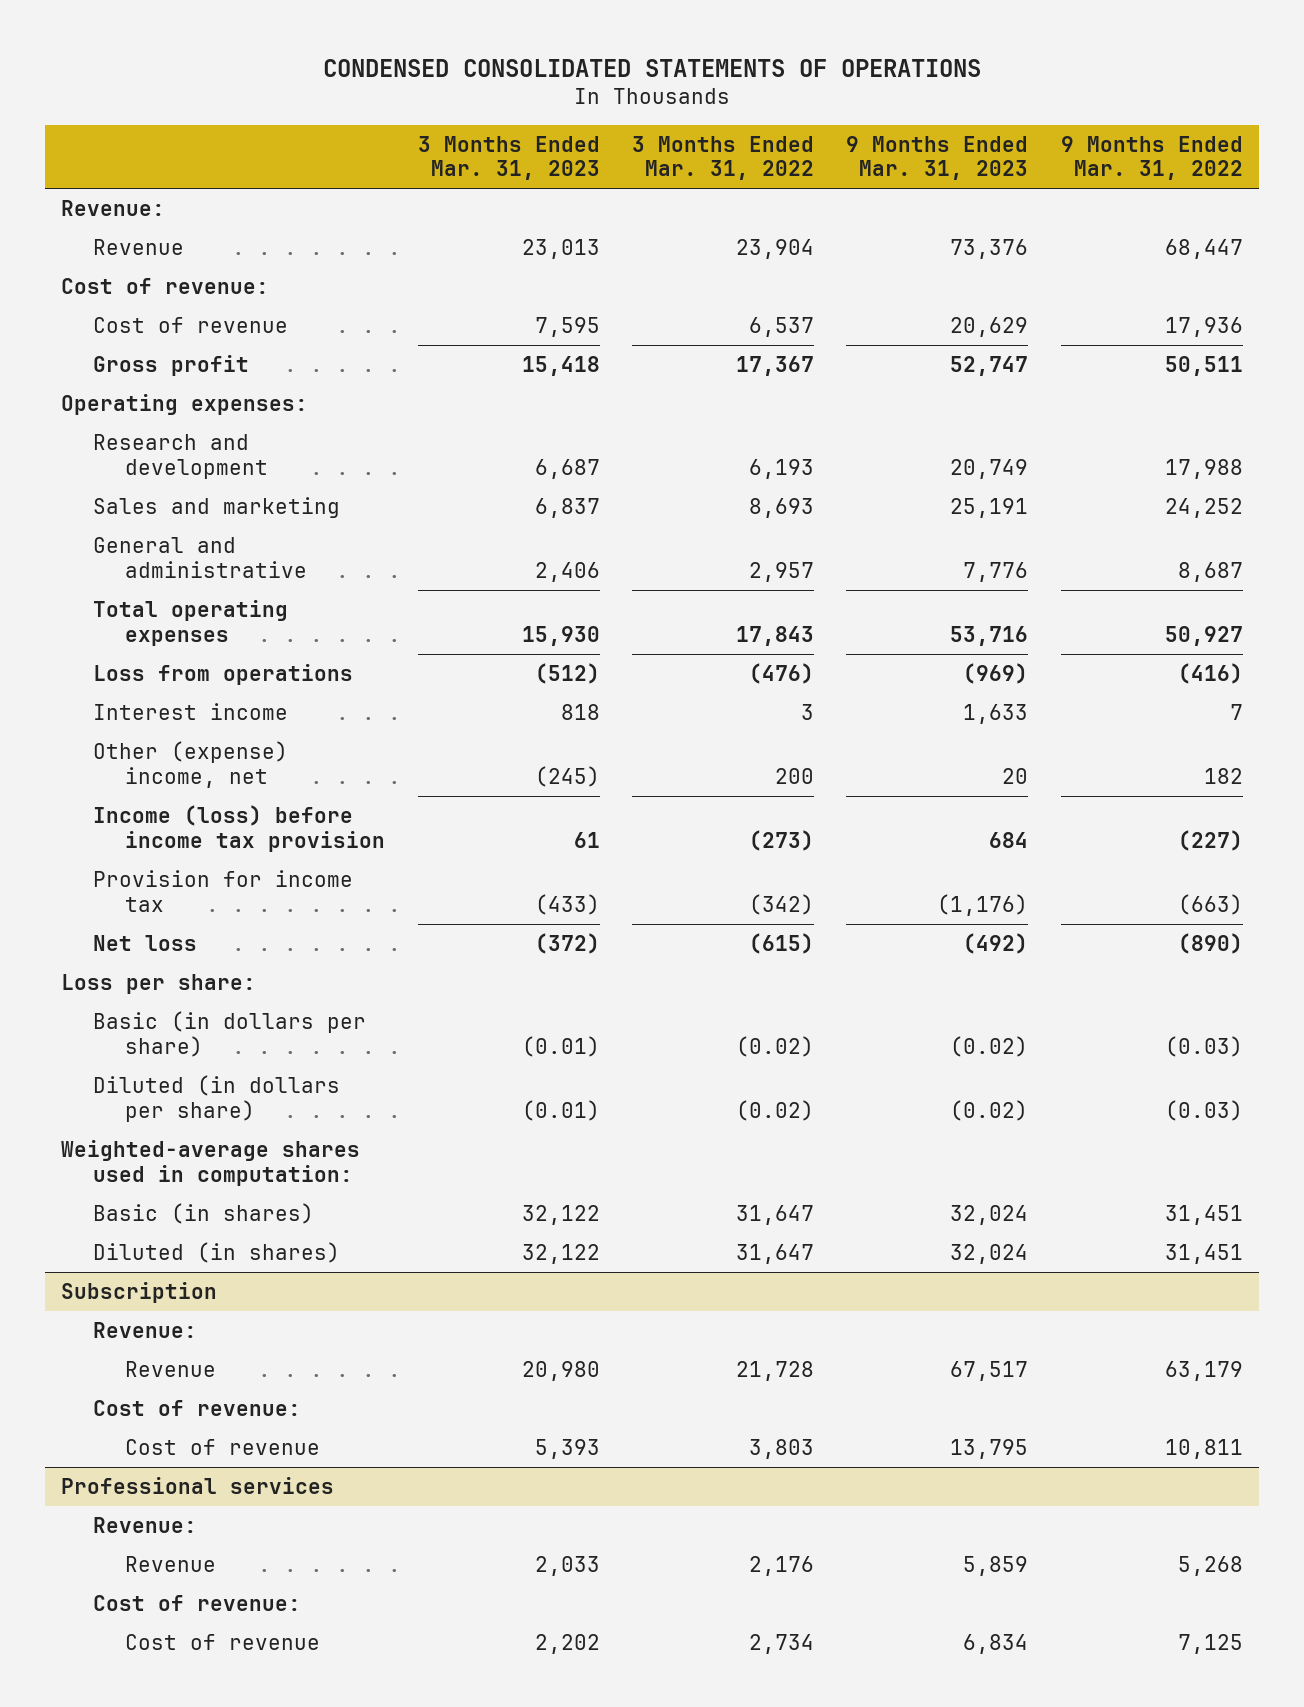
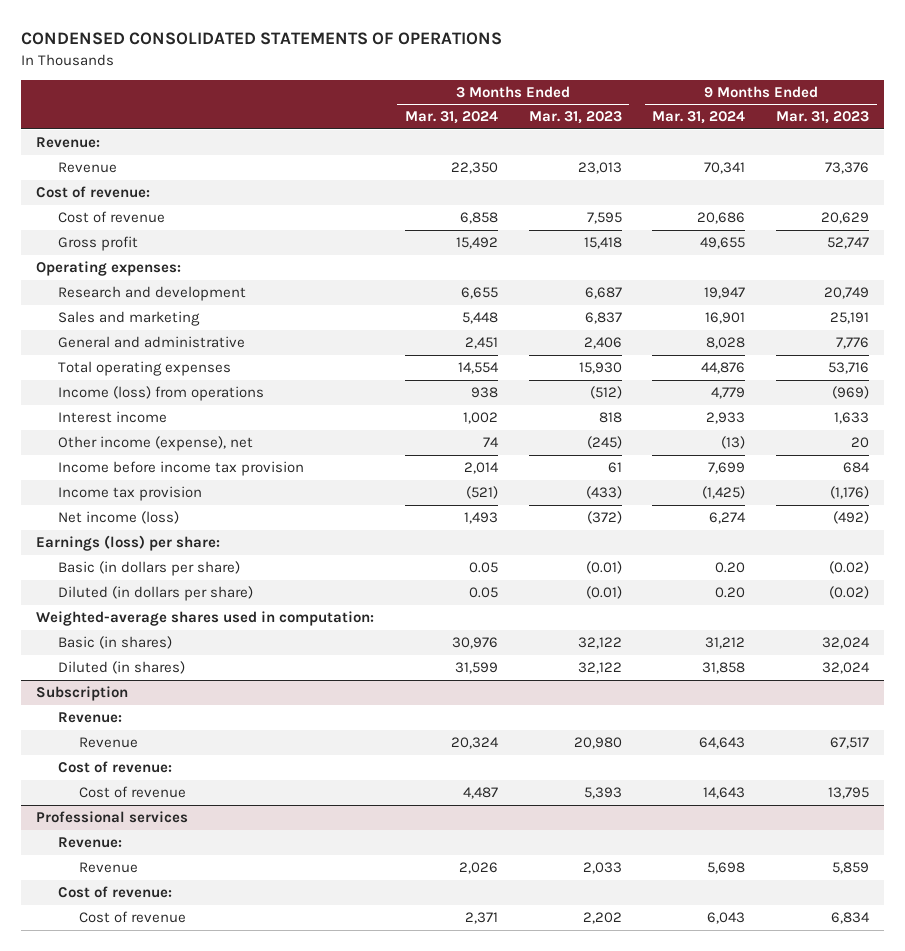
- | 3 Months Ended Mar. 31, 2023 | 3 Months Ended Mar. 31, 2022 | 9 Months Ended Mar. 31, 2023 | 9 Months Ended Mar. 31, 2022
+ | 3 Months Ended Mar. 31, 2024 | 3 Months Ended Mar. 31, 2023 | 9 Months Ended Mar. 31, 2024 | 9 Months Ended Mar. 31, 2023
- Loss from operations | (512) | (476) | (969) | (416)
+ Income (loss) from operations | 938 | (512) | 4,779 | (969)
- Other (expense) income, net | (245) | 200 | 20 | 182
- Income (loss) before income tax provision | 61 | (273) | 684 | (227)
- Provision for income tax | (433) | (342) | (1,176) | (663)
- Net loss | (372) | (615) | (492) | (890)
- Loss per share:
+ Other income (expense), net | 74 | (245) | (13) | 20
+ Income before income tax provision | 2,014 | 61 | 7,699 | 684
+ Income tax provision | (521) | (433) | (1,425) | (1,176)
+ Net income (loss) | 1,493 | (372) | 6,274 | (492)
+ Earnings (loss) per share:

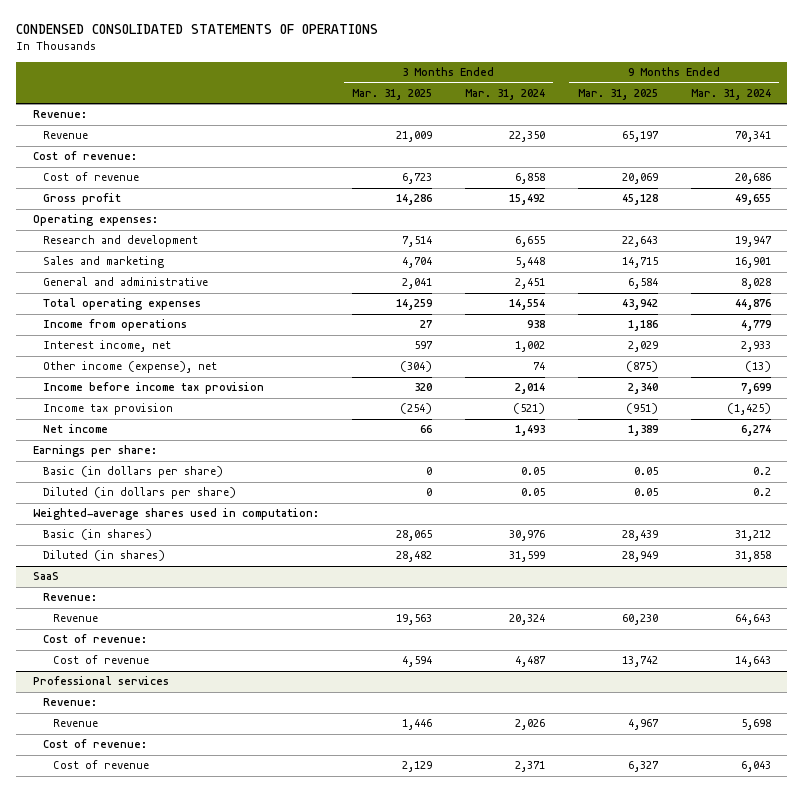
- | 3 Months Ended Mar. 31, 2024 | 3 Months Ended Mar. 31, 2023 | 9 Months Ended Mar. 31, 2024 | 9 Months Ended Mar. 31, 2023
+ | 3 Months Ended Mar. 31, 2025 | 3 Months Ended Mar. 31, 2024 | 9 Months Ended Mar. 31, 2025 | 9 Months Ended Mar. 31, 2024
- Income (loss) from operations | 938 | (512) | 4,779 | (969)
- Interest income | 1,002 | 818 | 2,933 | 1,633
+ Income from operations | 27 | 938 | 1,186 | 4,779
+ Interest income, net | 597 | 1,002 | 2,029 | 2,933
- Net income (loss) | 1,493 | (372) | 6,274 | (492)
- Earnings (loss) per share:
- Basic (in dollars per share) | 0.05 | (0.01) | 0.20 | (0.02)
- Diluted (in dollars per share) | 0.05 | (0.01) | 0.20 | (0.02)
+ Net income | 66 | 1,493 | 1,389 | 6,274
+ Earnings per share:
+ Basic (in dollars per share) | 0 | 0.05 | 0.05 | 0.2
+ Diluted (in dollars per share) | 0 | 0.05 | 0.05 | 0.2
- Subscription
+ SaaS

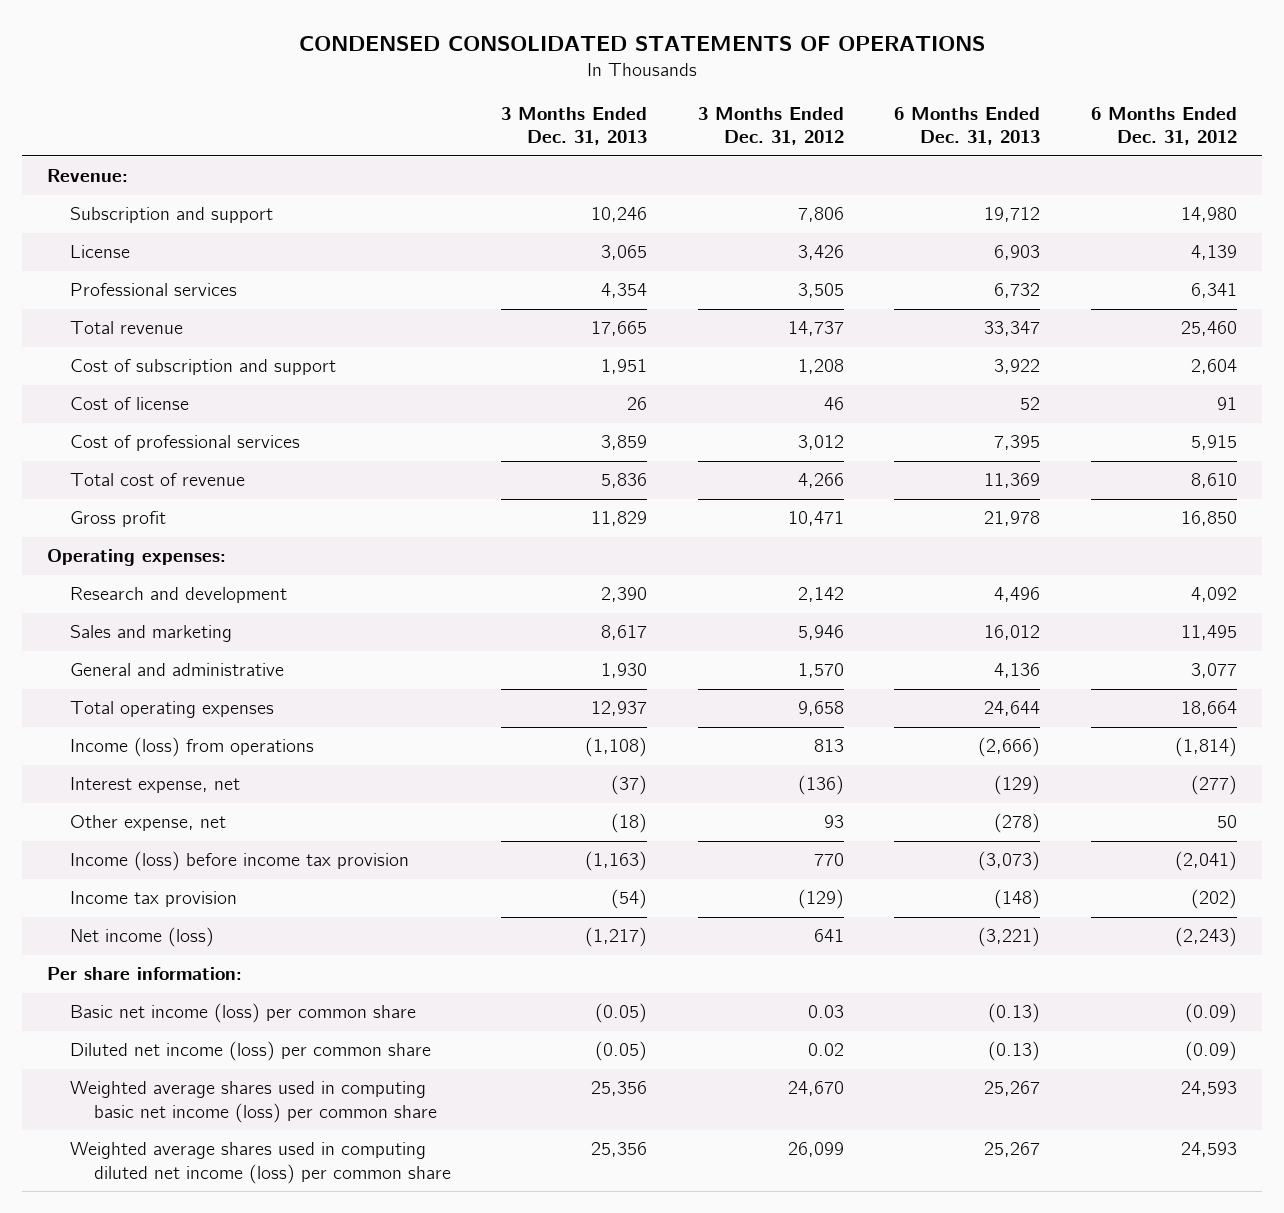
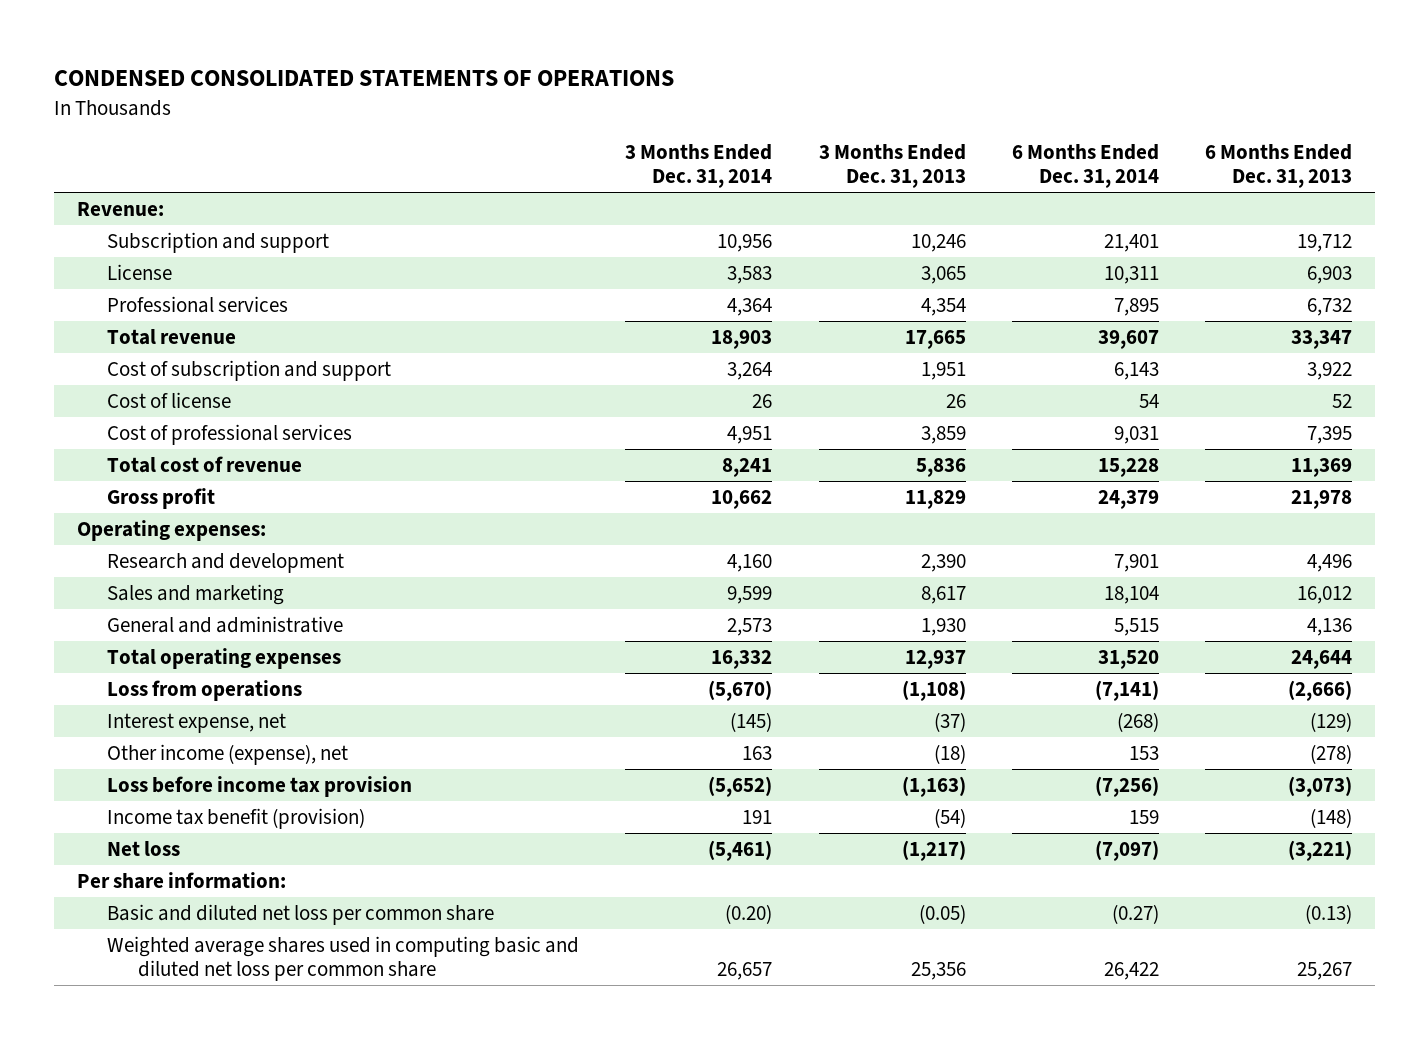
- | 3 Months Ended Dec. 31, 2013 | 3 Months Ended Dec. 31, 2012 | 6 Months Ended Dec. 31, 2013 | 6 Months Ended Dec. 31, 2012
+ | 3 Months Ended Dec. 31, 2014 | 3 Months Ended Dec. 31, 2013 | 6 Months Ended Dec. 31, 2014 | 6 Months Ended Dec. 31, 2013
- Income (loss) from operations | (1,108) | 813 | (2,666) | (1,814)
+ Loss from operations | (5,670) | (1,108) | (7,141) | (2,666)
- Other expense, net | (18) | 93 | (278) | 50
- Income (loss) before income tax provision | (1,163) | 770 | (3,073) | (2,041)
- Income tax provision | (54) | (129) | (148) | (202)
- Net income (loss) | (1,217) | 641 | (3,221) | (2,243)
+ Other income (expense), net | 163 | (18) | 153 | (278)
+ Loss before income tax provision | (5,652) | (1,163) | (7,256) | (3,073)
+ Income tax benefit (provision) | 191 | (54) | 159 | (148)
+ Net loss | (5,461) | (1,217) | (7,097) | (3,221)
- Basic net income (loss) per common share | (0.05) | 0.03 | (0.13) | (0.09)
- Diluted net income (loss) per common share | (0.05) | 0.02 | (0.13) | (0.09)
- Weighted average shares used in computing basic net income (loss) per common share | 25,356 | 24,670 | 25,267 | 24,593
- Weighted average shares used in computing diluted net income (loss) per common share | 25,356 | 26,099 | 25,267 | 24,593
+ Basic and diluted net loss per common share | (0.20) | (0.05) | (0.27) | (0.13)
+ Weighted average shares used in computing basic and diluted net loss per common share | 26,657 | 25,356 | 26,422 | 25,267

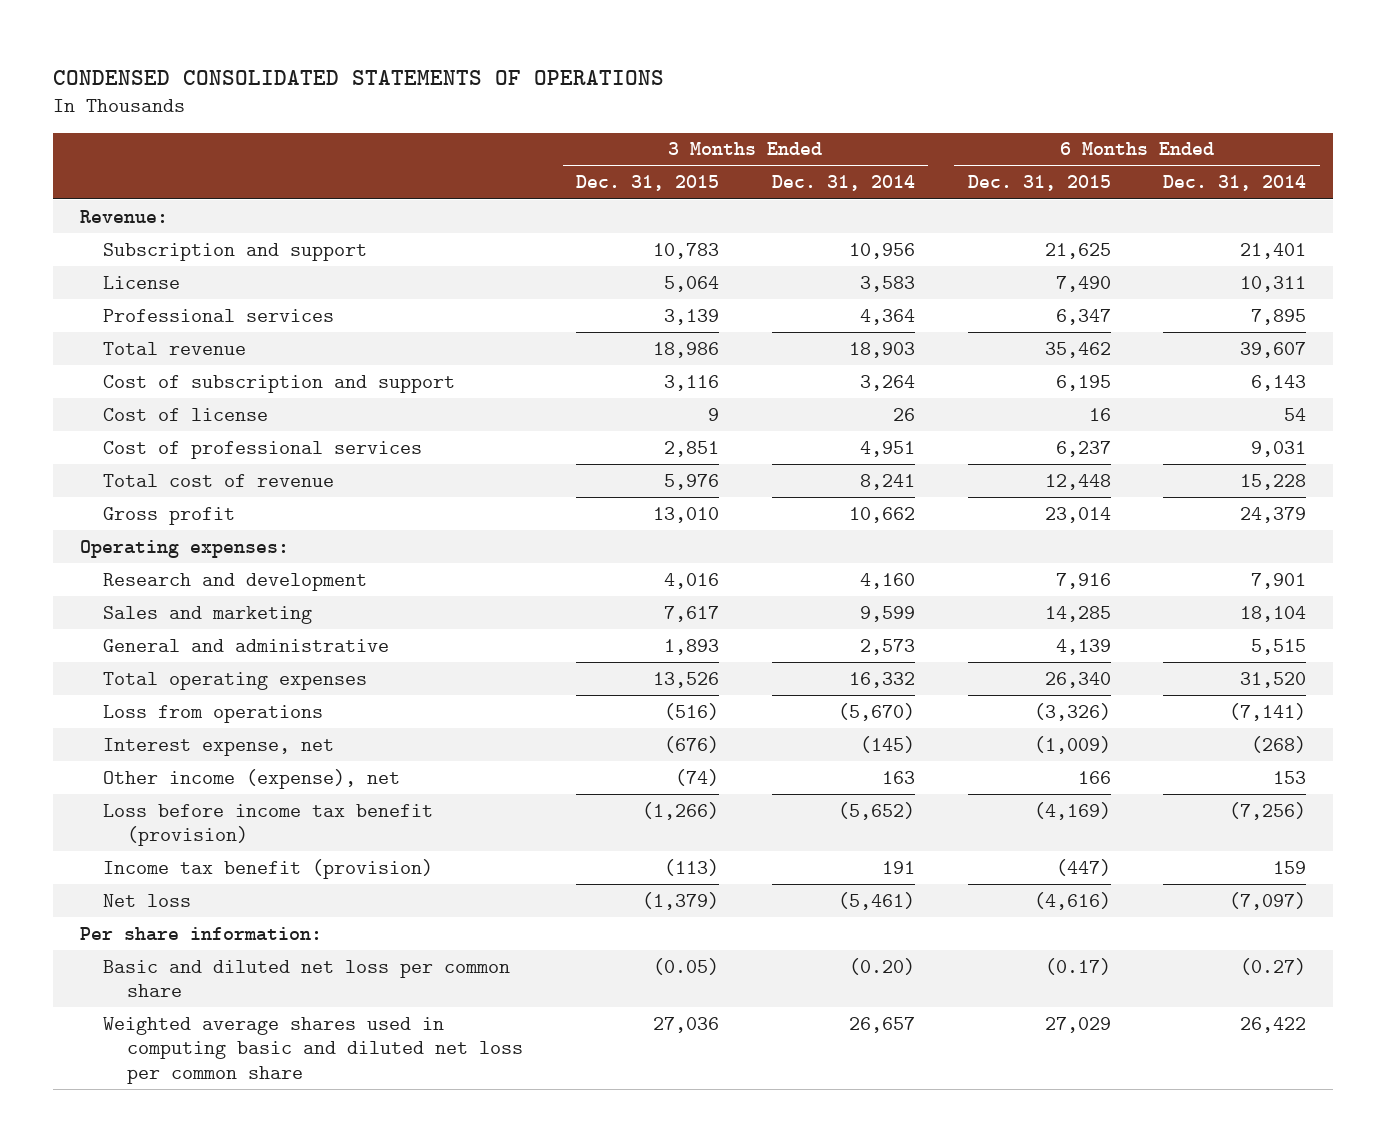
- | 3 Months Ended Dec. 31, 2014 | 3 Months Ended Dec. 31, 2013 | 6 Months Ended Dec. 31, 2014 | 6 Months Ended Dec. 31, 2013
+ | 3 Months Ended Dec. 31, 2015 | 3 Months Ended Dec. 31, 2014 | 6 Months Ended Dec. 31, 2015 | 6 Months Ended Dec. 31, 2014
- Loss before income tax provision | (5,652) | (1,163) | (7,256) | (3,073)
+ Loss before income tax benefit (provision) | (1,266) | (5,652) | (4,169) | (7,256)

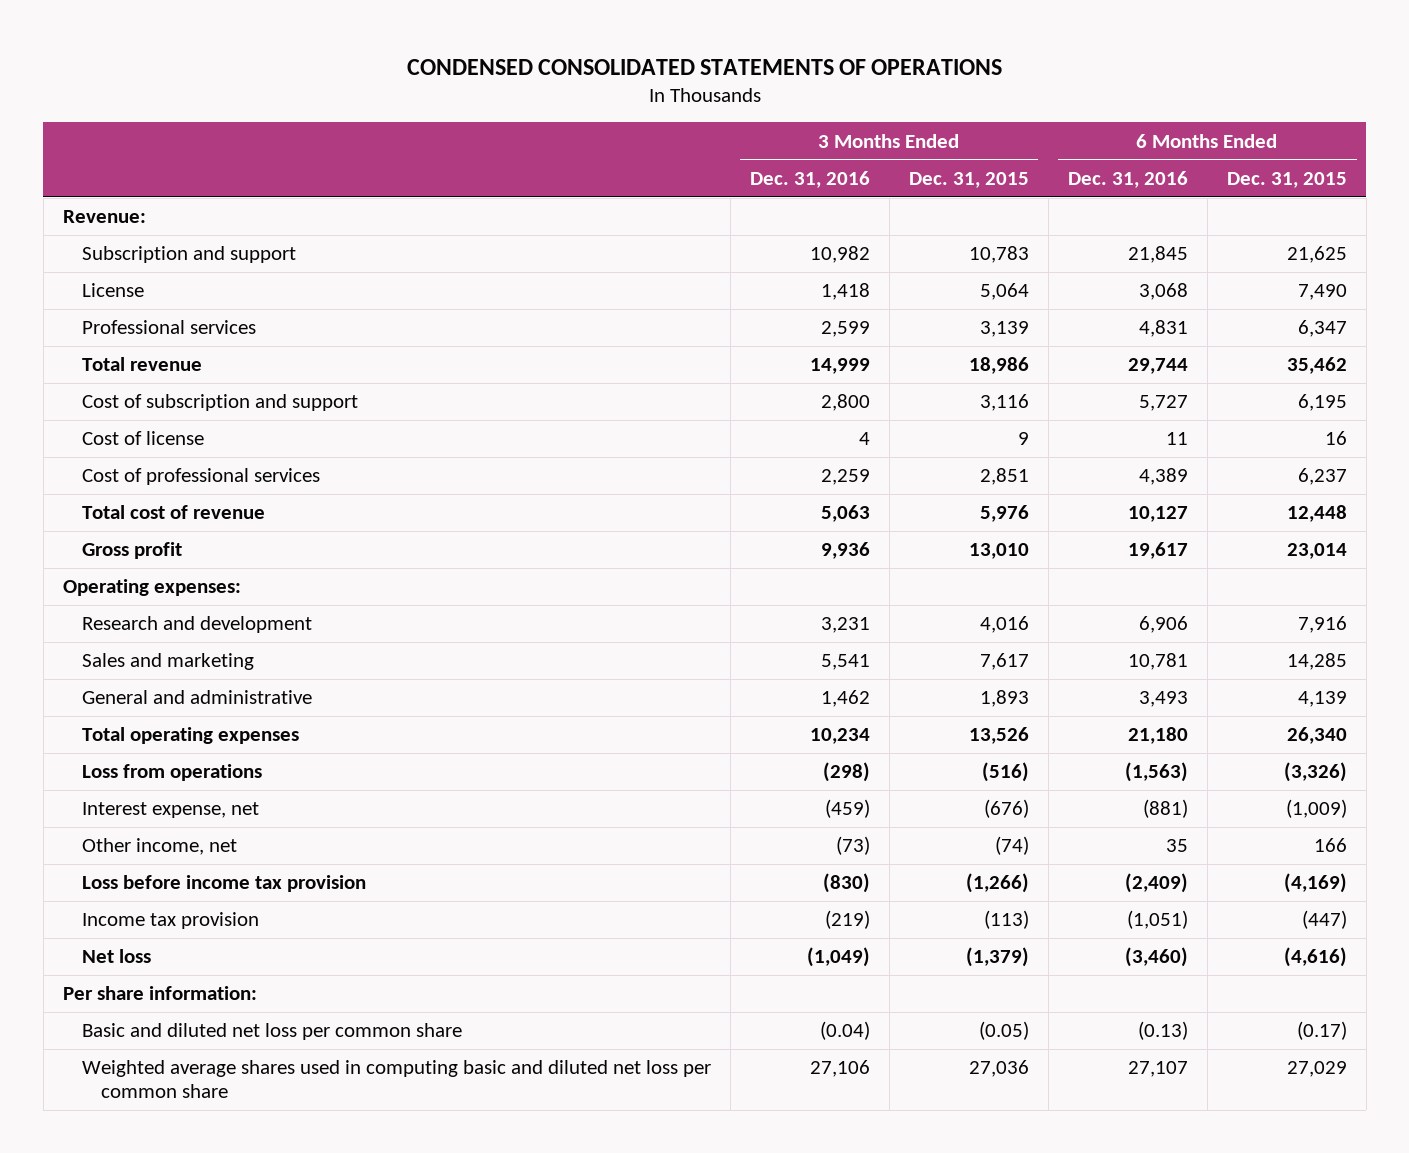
- | 3 Months Ended Dec. 31, 2015 | 3 Months Ended Dec. 31, 2014 | 6 Months Ended Dec. 31, 2015 | 6 Months Ended Dec. 31, 2014
+ | 3 Months Ended Dec. 31, 2016 | 3 Months Ended Dec. 31, 2015 | 6 Months Ended Dec. 31, 2016 | 6 Months Ended Dec. 31, 2015
- Other income (expense), net | (74) | 163 | 166 | 153
- Loss before income tax benefit (provision) | (1,266) | (5,652) | (4,169) | (7,256)
- Income tax benefit (provision) | (113) | 191 | (447) | 159
+ Other income, net | (73) | (74) | 35 | 166
+ Loss before income tax provision | (830) | (1,266) | (2,409) | (4,169)
+ Income tax provision | (219) | (113) | (1,051) | (447)

